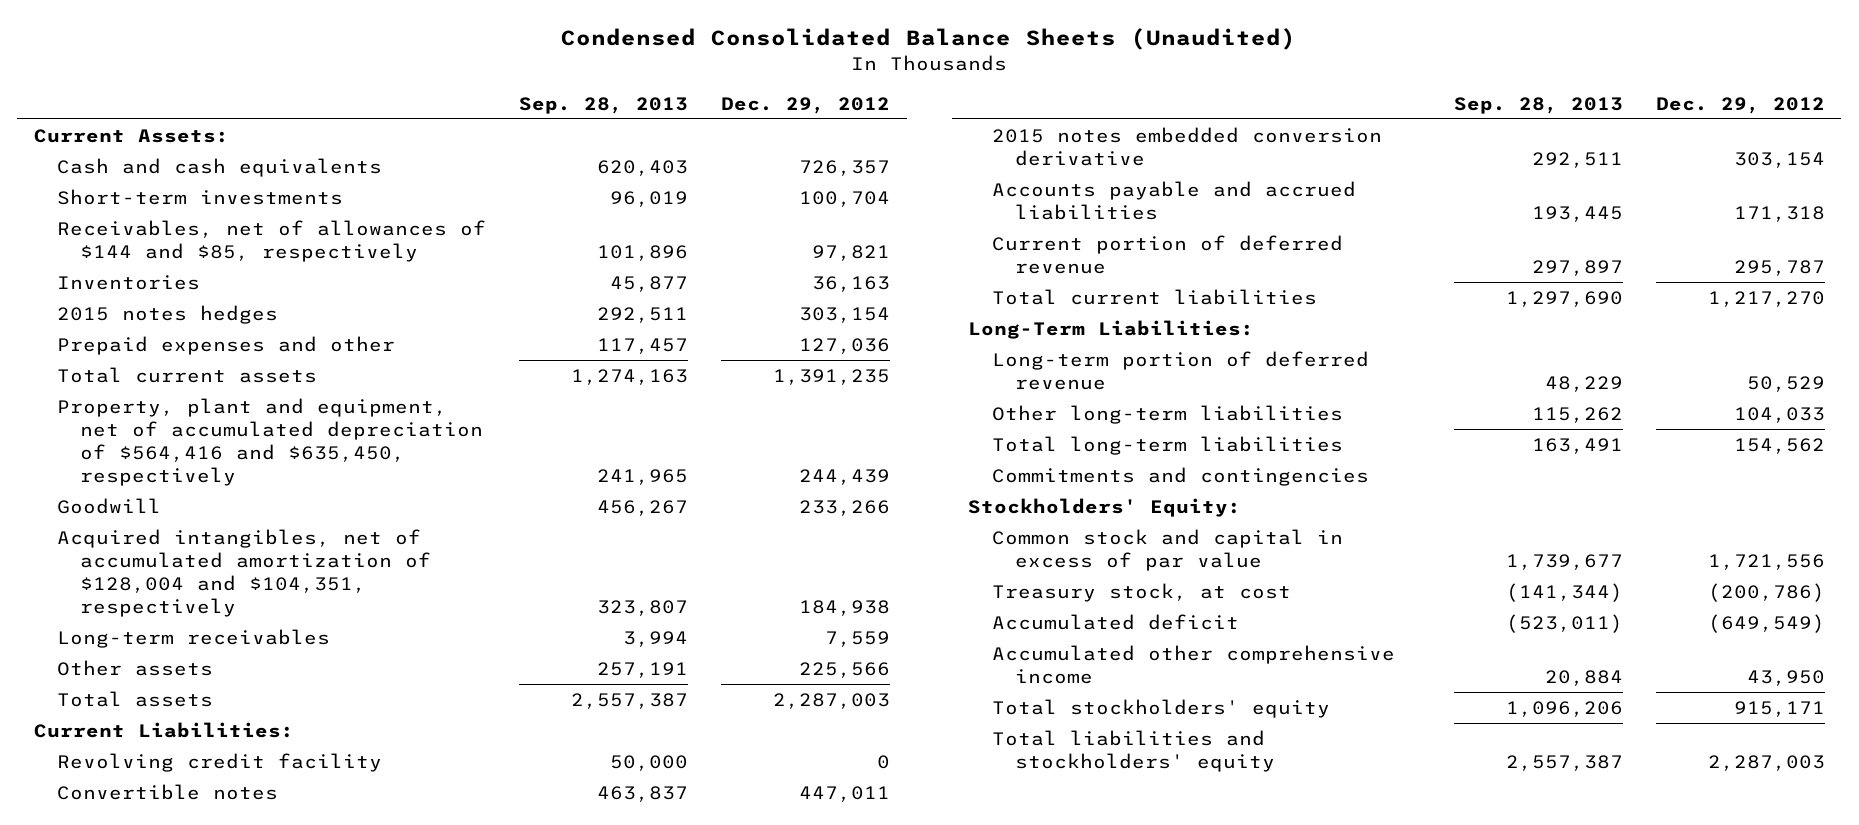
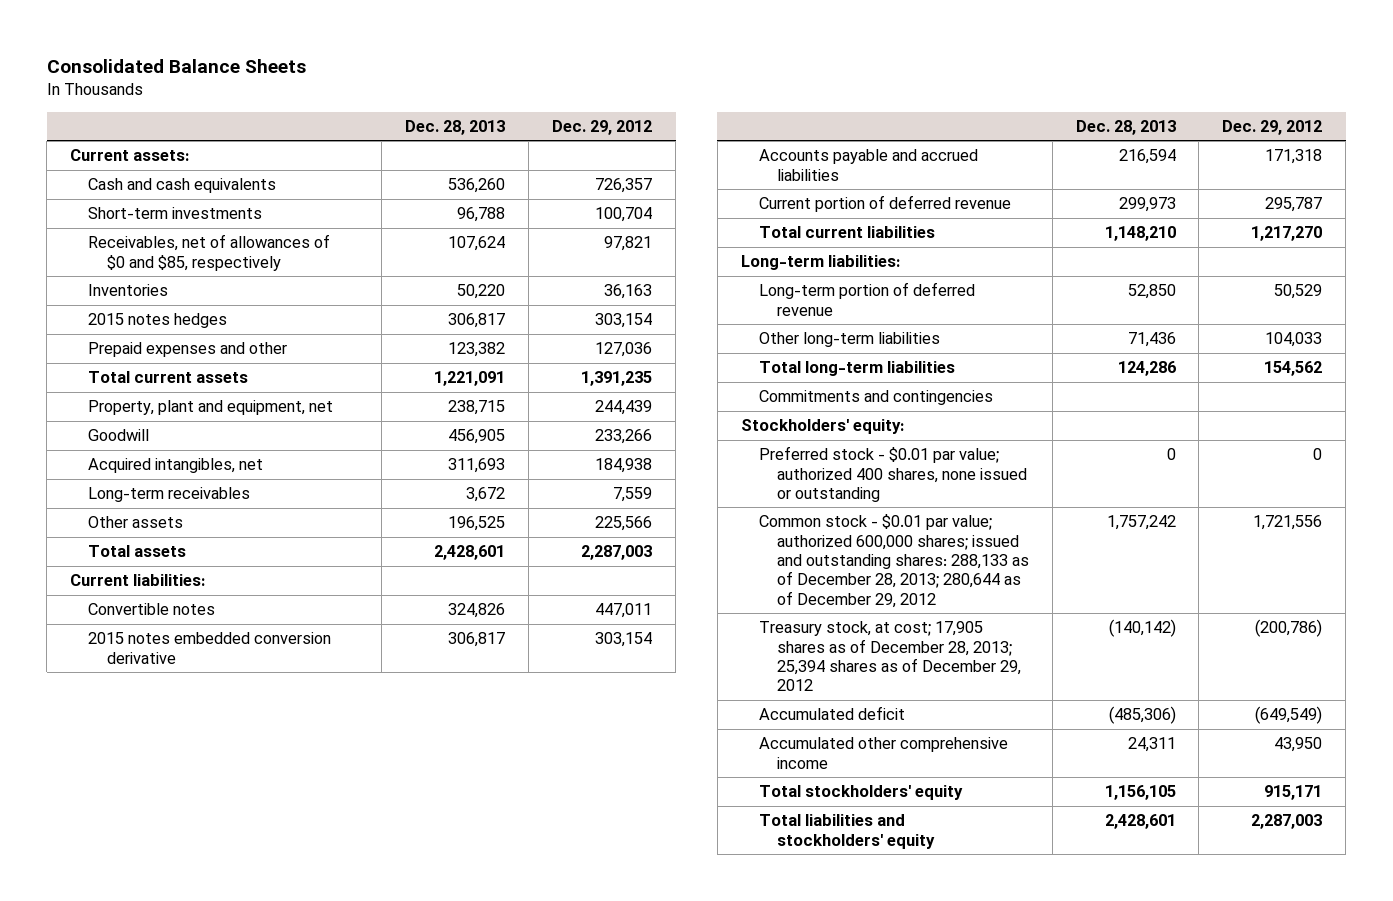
- Condensed Consolidated Balance Sheets (Unaudited)
+ Consolidated Balance Sheets
- | Sep. 28, 2013 | Dec. 29, 2012
+ | Dec. 28, 2013 | Dec. 29, 2012
- Current Assets:
+ Current assets:
- Receivables, net of allowances of $144 and $85, respectively | 101,896 | 97,821
+ Receivables, net of allowances of $0 and $85, respectively | 107,624 | 97,821
- Property, plant and equipment, net of accumulated depreciation of $564,416 and $635,450, respectively | 241,965 | 244,439
+ Property, plant and equipment, net | 238,715 | 244,439
- Acquired intangibles, net of accumulated amortization of $128,004 and $104,351, respectively | 323,807 | 184,938
+ Acquired intangibles, net | 311,693 | 184,938
- Current Liabilities:
- Revolving credit facility | 50,000 | 0
+ Current liabilities:
- Long-Term Liabilities:
+ Long-term liabilities:
- Stockholders' Equity:
- Common stock and capital in excess of par value | 1,739,677 | 1,721,556
- Treasury stock, at cost | (141,344) | (200,786)
+ Stockholders' equity:
+ Preferred stock - $0.01 par value; authorized 400 shares, none issued or outstanding | 0 | 0
+ Common stock - $0.01 par value; authorized 600,000 shares; issued and outstanding shares: 288,133 as of December 28, 2013; 280,644 as of December 29, 2012 | 1,757,242 | 1,721,556
+ Treasury stock, at cost; 17,905 shares as of December 28, 2013; 25,394 shares as of December 29, 2012 | (140,142) | (200,786)

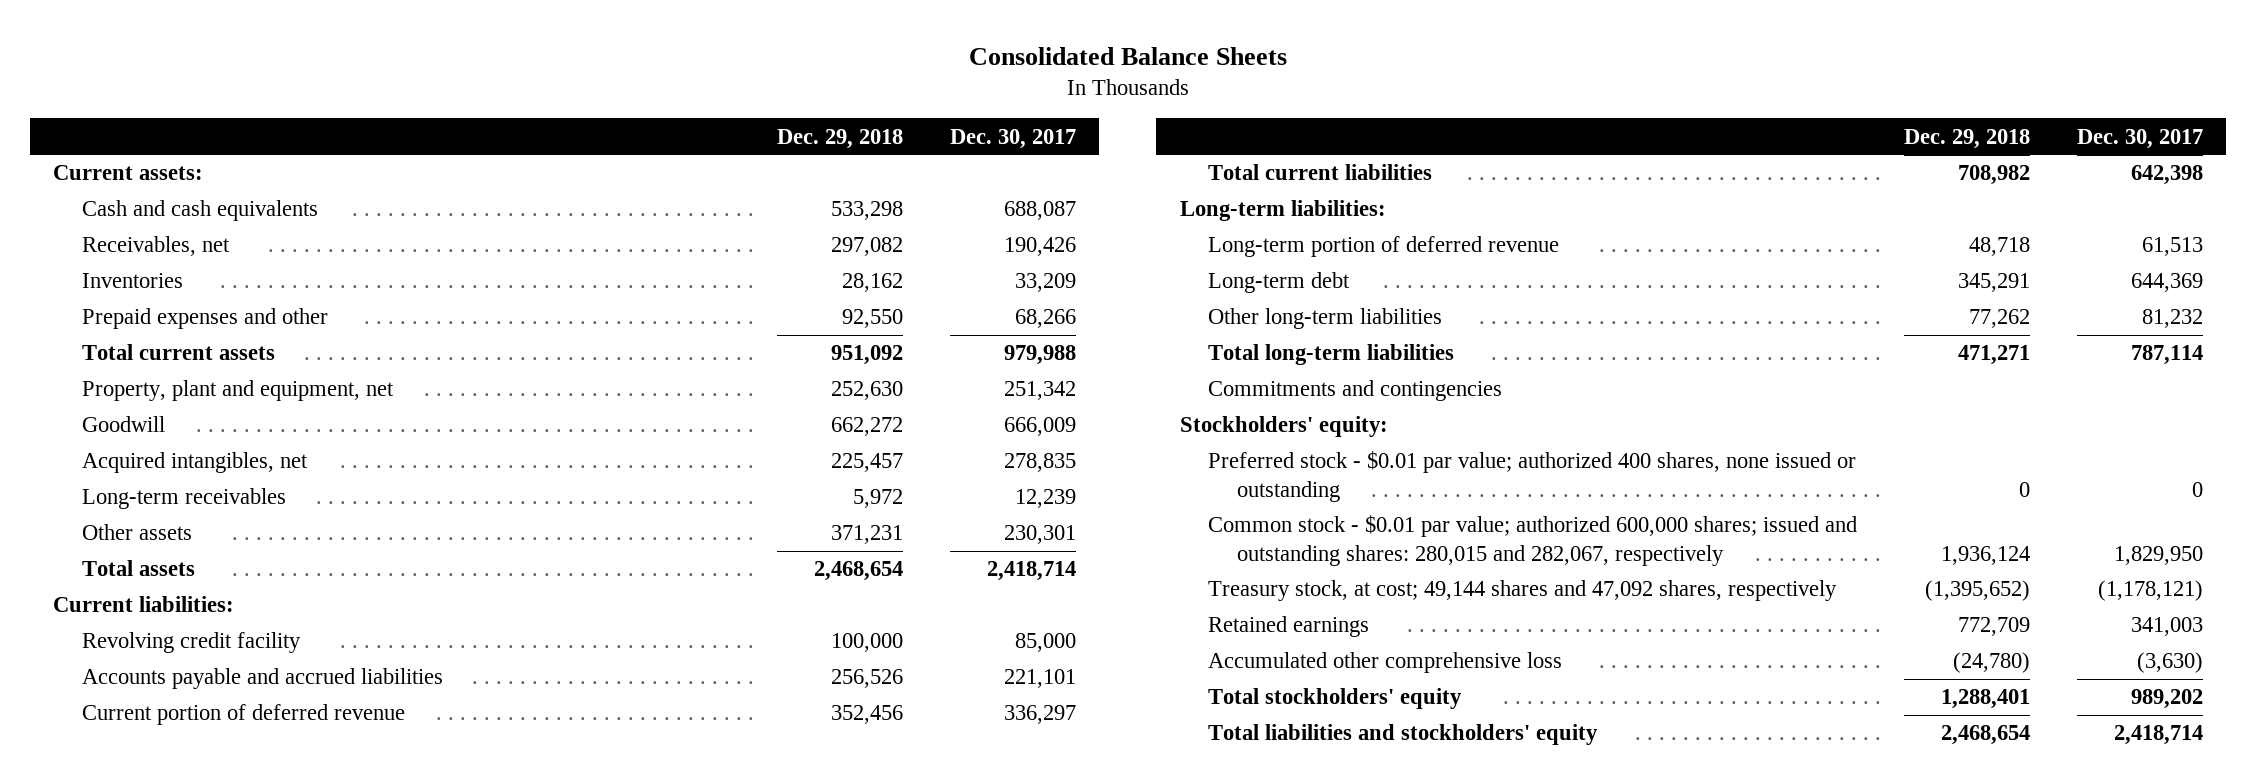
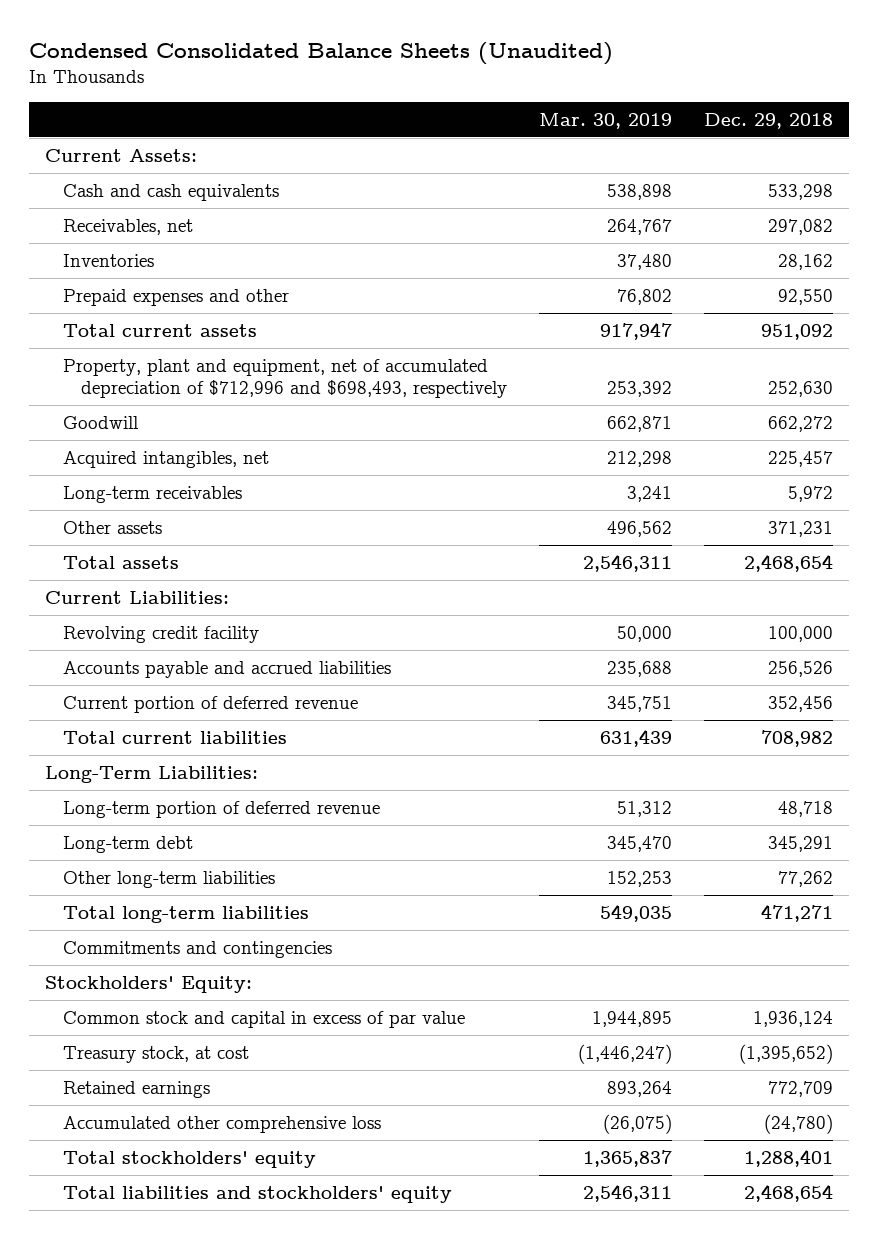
- Consolidated Balance Sheets
+ Condensed Consolidated Balance Sheets (Unaudited)
- | Dec. 29, 2018 | Dec. 30, 2017
+ | Mar. 30, 2019 | Dec. 29, 2018
- Current assets:
+ Current Assets:
- Property, plant and equipment, net | 252,630 | 251,342
+ Property, plant and equipment, net of accumulated depreciation of $712,996 and $698,493, respectively | 253,392 | 252,630
- Current liabilities:
+ Current Liabilities:
- Long-term liabilities:
+ Long-Term Liabilities:
- Stockholders' equity:
- Preferred stock - $0.01 par value; authorized 400 shares, none issued or outstanding | 0 | 0
- Common stock - $0.01 par value; authorized 600,000 shares; issued and outstanding shares: 280,015 and 282,067, respectively | 1,936,124 | 1,829,950
- Treasury stock, at cost; 49,144 shares and 47,092 shares, respectively | (1,395,652) | (1,178,121)
+ Stockholders' Equity:
+ Common stock and capital in excess of par value | 1,944,895 | 1,936,124
+ Treasury stock, at cost | (1,446,247) | (1,395,652)

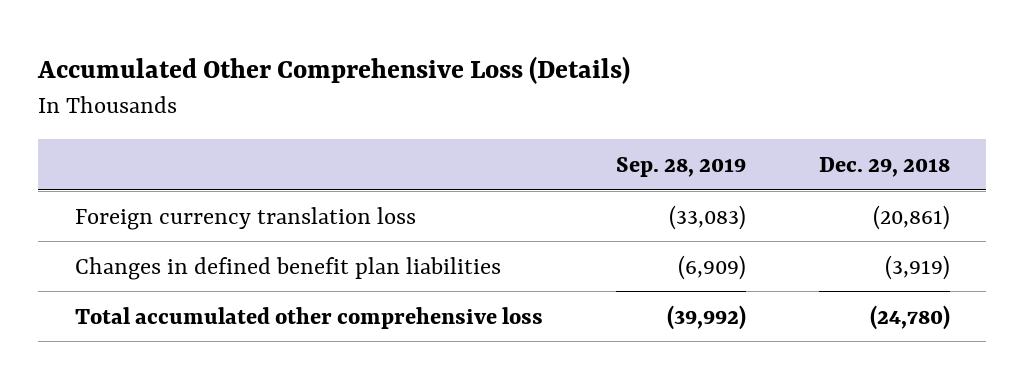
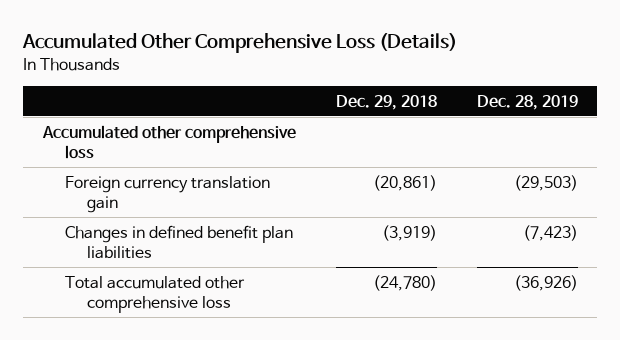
- | Sep. 28, 2019 | Dec. 29, 2018
+ | Dec. 29, 2018 | Dec. 28, 2019
- Foreign currency translation loss | (33,083) | (20,861)
+ Accumulated other comprehensive loss
+ Foreign currency translation gain | (20,861) | (29,503)

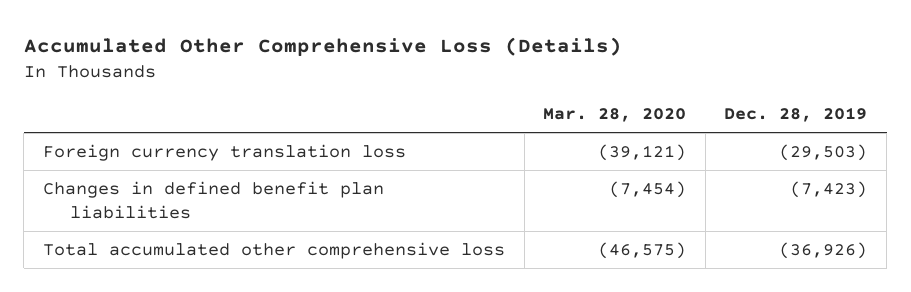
- | Dec. 29, 2018 | Dec. 28, 2019
+ | Mar. 28, 2020 | Dec. 28, 2019
- Accumulated other comprehensive loss
- Foreign currency translation gain | (20,861) | (29,503)
+ Foreign currency translation loss | (39,121) | (29,503)

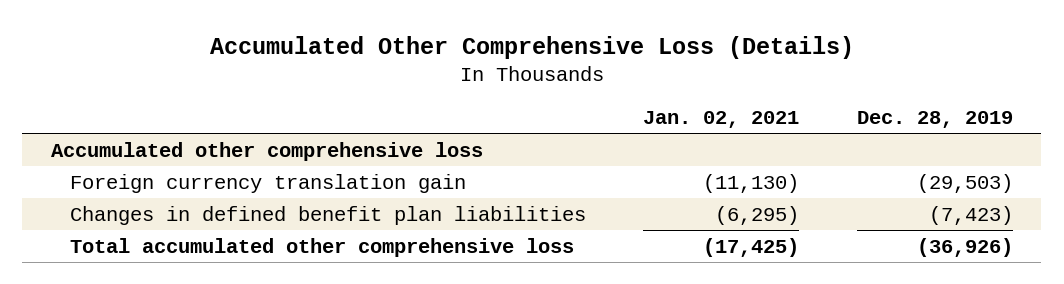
- | Mar. 28, 2020 | Dec. 28, 2019
+ | Jan. 02, 2021 | Dec. 28, 2019
- Foreign currency translation loss | (39,121) | (29,503)
+ Accumulated other comprehensive loss
+ Foreign currency translation gain | (11,130) | (29,503)

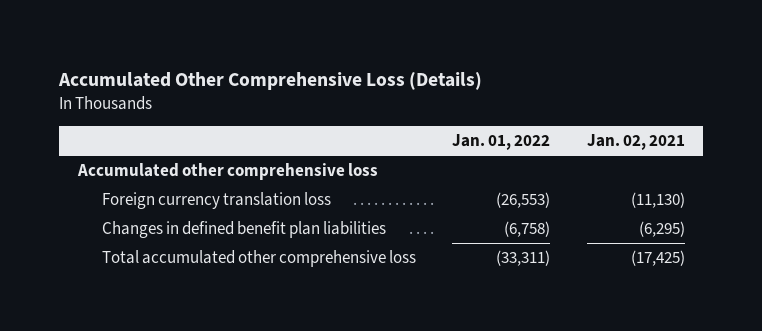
- | Jan. 02, 2021 | Dec. 28, 2019
+ | Jan. 01, 2022 | Jan. 02, 2021
- Foreign currency translation gain | (11,130) | (29,503)
+ Foreign currency translation loss | (26,553) | (11,130)

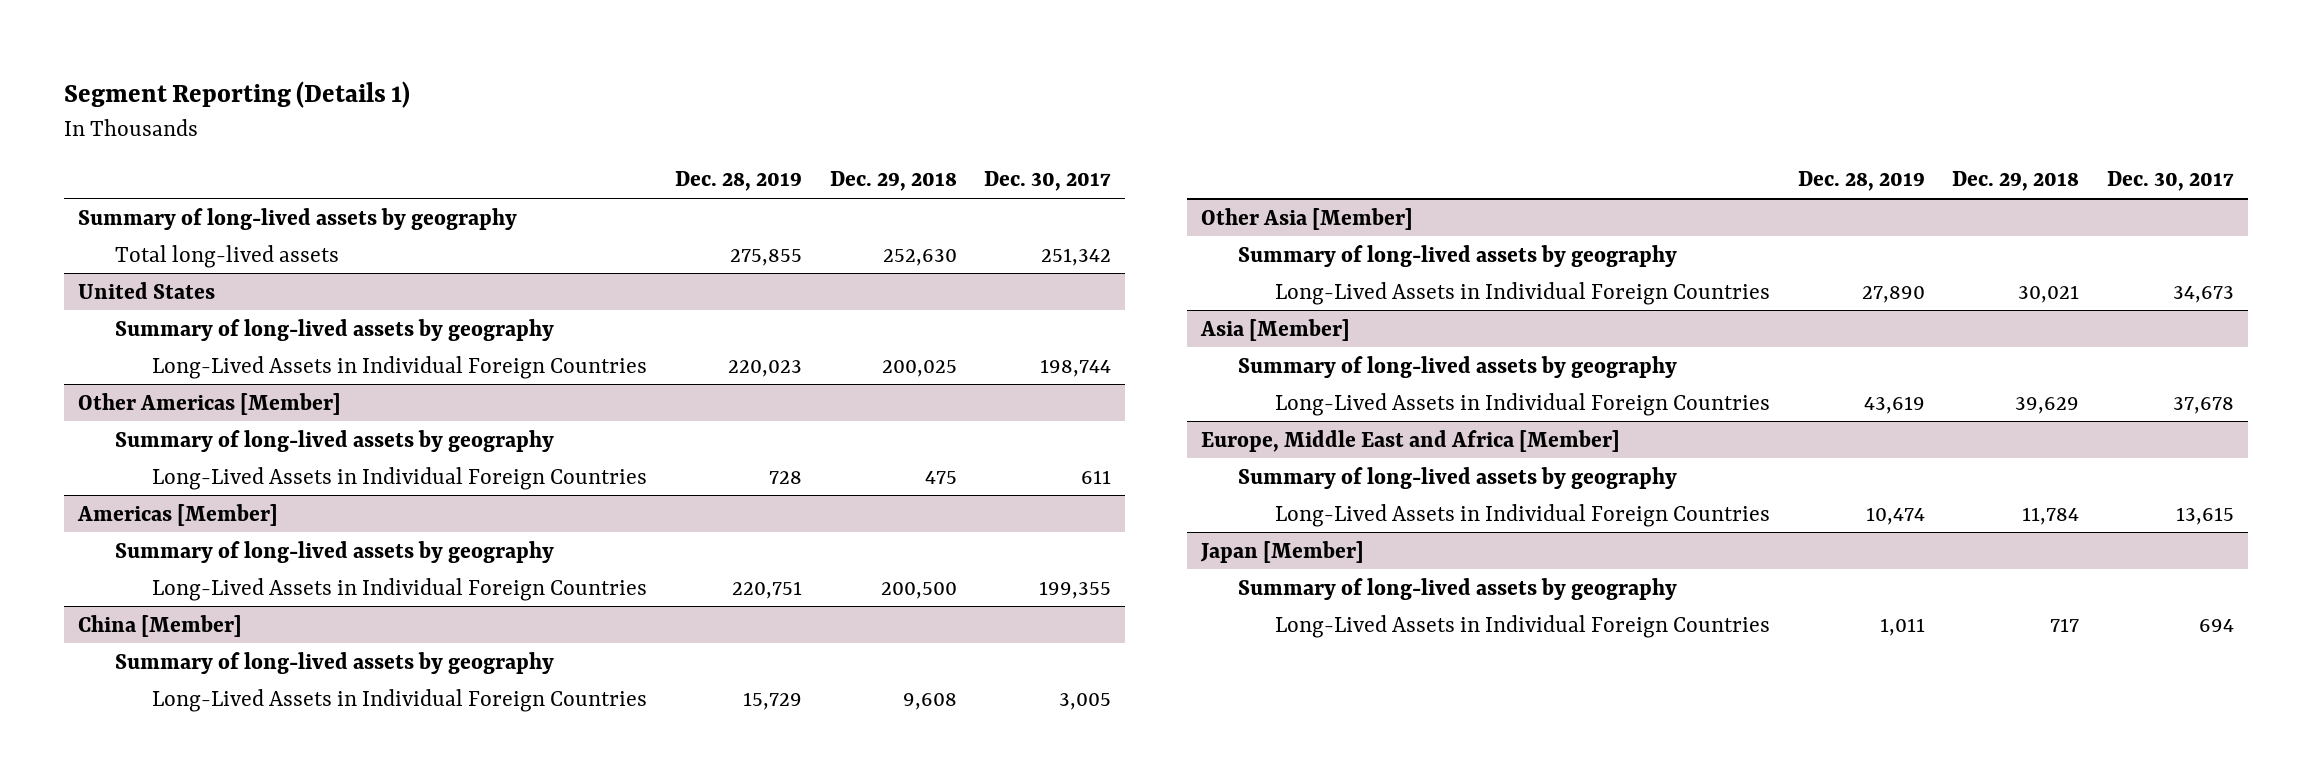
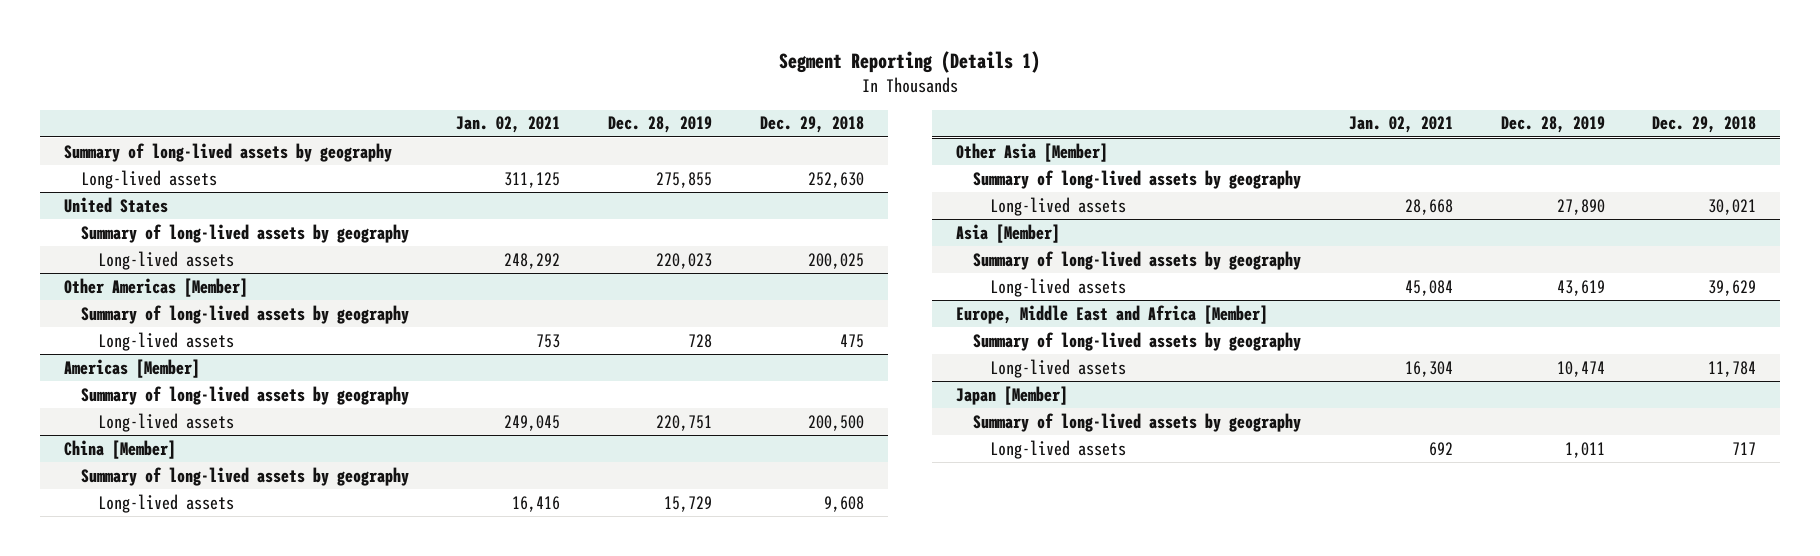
- | Dec. 28, 2019 | Dec. 29, 2018 | Dec. 30, 2017
+ | Jan. 02, 2021 | Dec. 28, 2019 | Dec. 29, 2018
- Total long-lived assets | 275,855 | 252,630 | 251,342
+ Long-lived assets | 311,125 | 275,855 | 252,630
@ United States
- Long-Lived Assets in Individual Foreign Countries | 220,023 | 200,025 | 198,744
+ Long-lived assets | 248,292 | 220,023 | 200,025
@ Other Americas [Member]
- Long-Lived Assets in Individual Foreign Countries | 728 | 475 | 611
+ Long-lived assets | 753 | 728 | 475
@ Americas [Member]
- Long-Lived Assets in Individual Foreign Countries | 220,751 | 200,500 | 199,355
+ Long-lived assets | 249,045 | 220,751 | 200,500
@ China [Member]
- Long-Lived Assets in Individual Foreign Countries | 15,729 | 9,608 | 3,005
+ Long-lived assets | 16,416 | 15,729 | 9,608
@ Other Asia [Member]
- Long-Lived Assets in Individual Foreign Countries | 27,890 | 30,021 | 34,673
+ Long-lived assets | 28,668 | 27,890 | 30,021
@ Asia [Member]
- Long-Lived Assets in Individual Foreign Countries | 43,619 | 39,629 | 37,678
+ Long-lived assets | 45,084 | 43,619 | 39,629
@ Europe, Middle East and Africa [Member]
- Long-Lived Assets in Individual Foreign Countries | 10,474 | 11,784 | 13,615
+ Long-lived assets | 16,304 | 10,474 | 11,784
@ Japan [Member]
- Long-Lived Assets in Individual Foreign Countries | 1,011 | 717 | 694
+ Long-lived assets | 692 | 1,011 | 717

